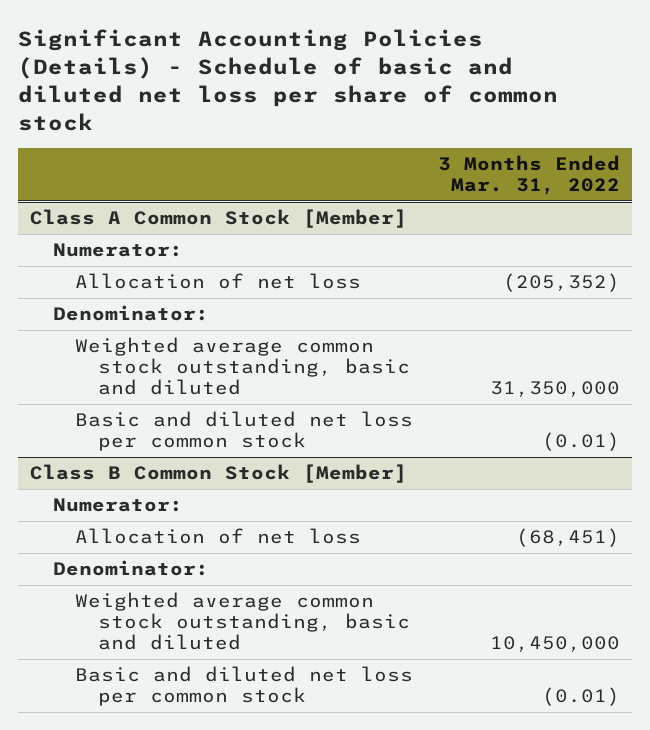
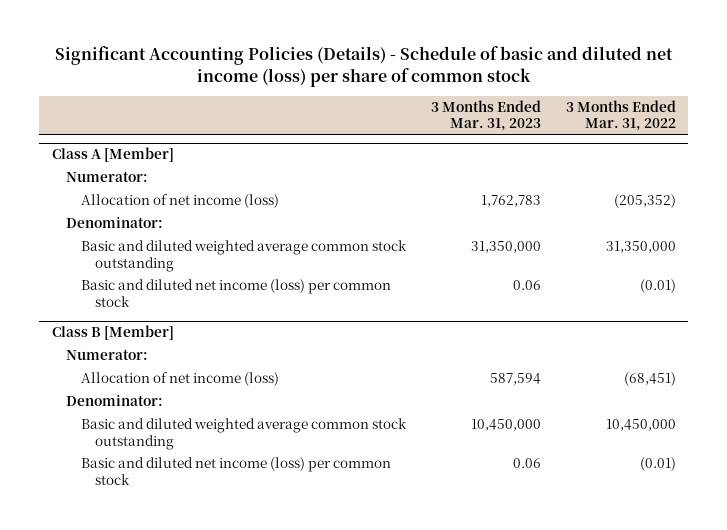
- Significant Accounting Policies (Details) - Schedule of basic and diluted net loss per share of common stock
+ Significant Accounting Policies (Details) - Schedule of basic and diluted net income (loss) per share of common stock
- | 3 Months Ended Mar. 31, 2022
+ | 3 Months Ended Mar. 31, 2023 | 3 Months Ended Mar. 31, 2022
- Class A Common Stock [Member]
+ Class A [Member]
- Allocation of net loss | (205,352)
+ Allocation of net income (loss) | 1,762,783 | (205,352)
- Weighted average common stock outstanding, basic and diluted | 31,350,000
- Basic and diluted net loss per common stock | (0.01)
- Class B Common Stock [Member]
+ Basic and diluted weighted average common stock outstanding | 31,350,000 | 31,350,000
+ Basic and diluted net income (loss) per common stock | 0.06 | (0.01)
+ Class B [Member]
- Allocation of net loss | (68,451)
+ Allocation of net income (loss) | 587,594 | (68,451)
- Weighted average common stock outstanding, basic and diluted | 10,450,000
- Basic and diluted net loss per common stock | (0.01)
+ Basic and diluted weighted average common stock outstanding | 10,450,000 | 10,450,000
+ Basic and diluted net income (loss) per common stock | 0.06 | (0.01)

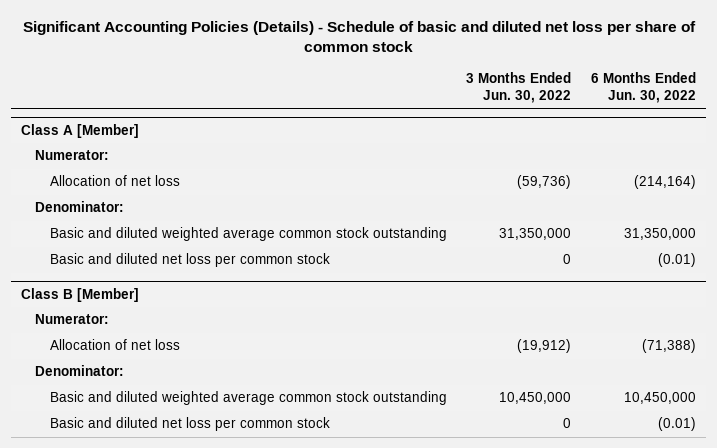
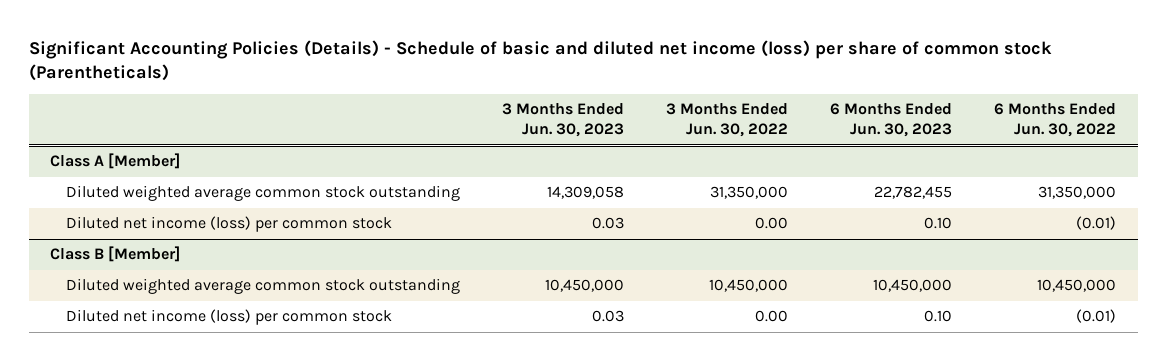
- Significant Accounting Policies (Details) - Schedule of basic and diluted net loss per share of common stock
+ Significant Accounting Policies (Details) - Schedule of basic and diluted net income (loss) per share of common stock (Parentheticals)
- | 3 Months Ended Jun. 30, 2022 | 6 Months Ended Jun. 30, 2022
+ | 3 Months Ended Jun. 30, 2023 | 3 Months Ended Jun. 30, 2022 | 6 Months Ended Jun. 30, 2023 | 6 Months Ended Jun. 30, 2022
@ Class A [Member]
- Numerator:
- Allocation of net loss | (59,736) | (214,164)
- Denominator:
- Basic and diluted weighted average common stock outstanding | 31,350,000 | 31,350,000
- Basic and diluted net loss per common stock | 0 | (0.01)
+ Diluted weighted average common stock outstanding | 14,309,058 | 31,350,000 | 22,782,455 | 31,350,000
+ Diluted net income (loss) per common stock | 0.03 | 0.00 | 0.10 | (0.01)
@ Class B [Member]
- Numerator:
- Allocation of net loss | (19,912) | (71,388)
- Denominator:
- Basic and diluted weighted average common stock outstanding | 10,450,000 | 10,450,000
- Basic and diluted net loss per common stock | 0 | (0.01)
+ Diluted weighted average common stock outstanding | 10,450,000 | 10,450,000 | 10,450,000 | 10,450,000
+ Diluted net income (loss) per common stock | 0.03 | 0.00 | 0.10 | (0.01)

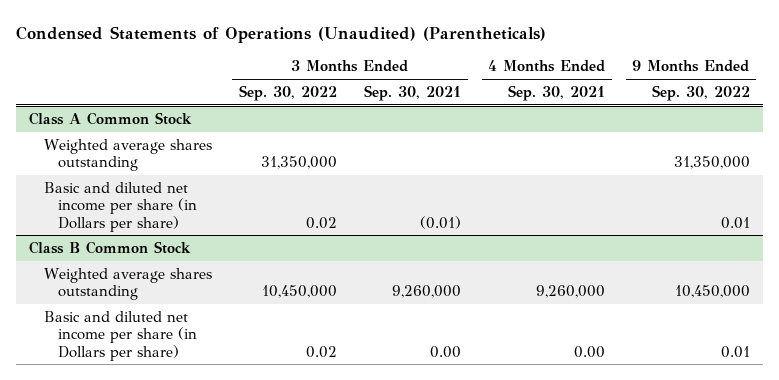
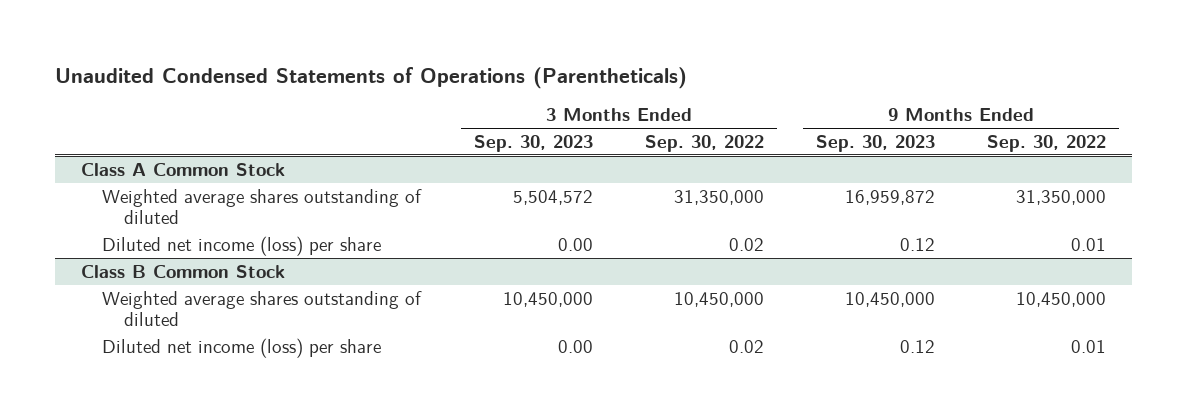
- Condensed Statements of Operations (Unaudited) (Parentheticals)
+ Unaudited Condensed Statements of Operations (Parentheticals)
- | 3 Months Ended Sep. 30, 2022 | 3 Months Ended Sep. 30, 2021 | 4 Months Ended Sep. 30, 2021 | 9 Months Ended Sep. 30, 2022
+ | 3 Months Ended Sep. 30, 2023 | 3 Months Ended Sep. 30, 2022 | 9 Months Ended Sep. 30, 2023 | 9 Months Ended Sep. 30, 2022
@ Class A Common Stock
- Weighted average shares outstanding | 31,350,000 | | | 31,350,000
- Basic and diluted net income per share (in Dollars per share) | 0.02 | (0.01) | | 0.01
+ Weighted average shares outstanding of diluted | 5,504,572 | 31,350,000 | 16,959,872 | 31,350,000
+ Diluted net income (loss) per share | 0.00 | 0.02 | 0.12 | 0.01
@ Class B Common Stock
- Weighted average shares outstanding | 10,450,000 | 9,260,000 | 9,260,000 | 10,450,000
- Basic and diluted net income per share (in Dollars per share) | 0.02 | 0.00 | 0.00 | 0.01
+ Weighted average shares outstanding of diluted | 10,450,000 | 10,450,000 | 10,450,000 | 10,450,000
+ Diluted net income (loss) per share | 0.00 | 0.02 | 0.12 | 0.01

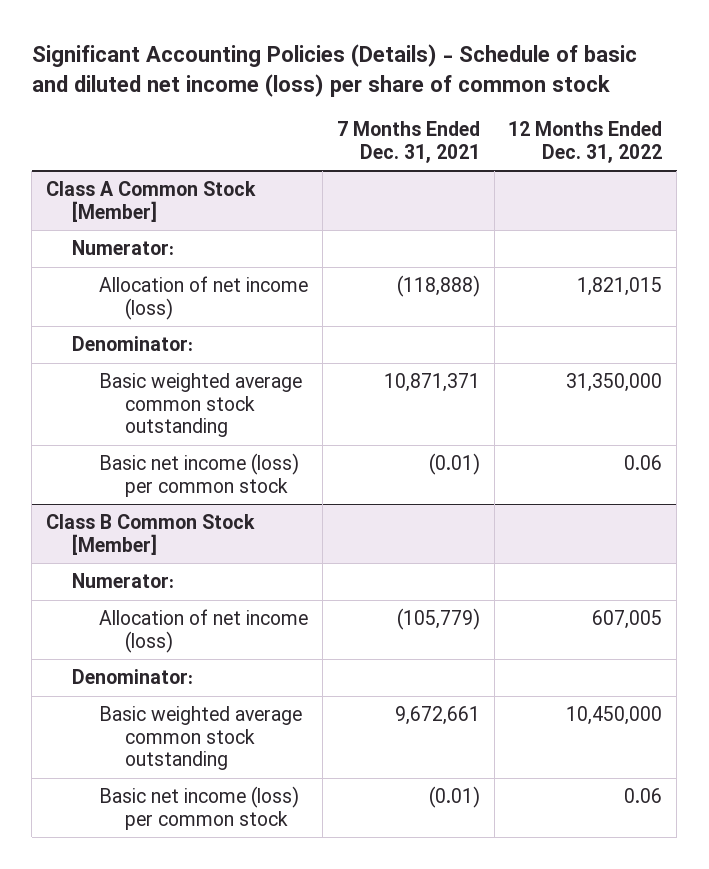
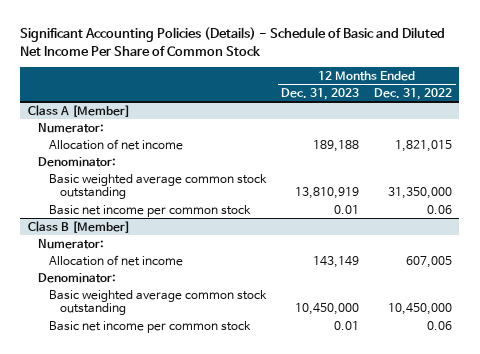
- Significant Accounting Policies (Details) - Schedule of basic and diluted net income (loss) per share of common stock
+ Significant Accounting Policies (Details) - Schedule of Basic and Diluted Net Income Per Share of Common Stock
- | 7 Months Ended Dec. 31, 2021 | 12 Months Ended Dec. 31, 2022
+ | 12 Months Ended Dec. 31, 2023 | 12 Months Ended Dec. 31, 2022
- Class A Common Stock [Member]
+ Class A [Member]
- Allocation of net income (loss) | (118,888) | 1,821,015
+ Allocation of net income | 189,188 | 1,821,015
- Basic net income (loss) per common stock | (0.01) | 0.06
- Class B Common Stock [Member]
+ Basic net income per common stock | 0.01 | 0.06
+ Class B [Member]
- Allocation of net income (loss) | (105,779) | 607,005
+ Allocation of net income | 143,149 | 607,005
- Basic net income (loss) per common stock | (0.01) | 0.06
+ Basic net income per common stock | 0.01 | 0.06

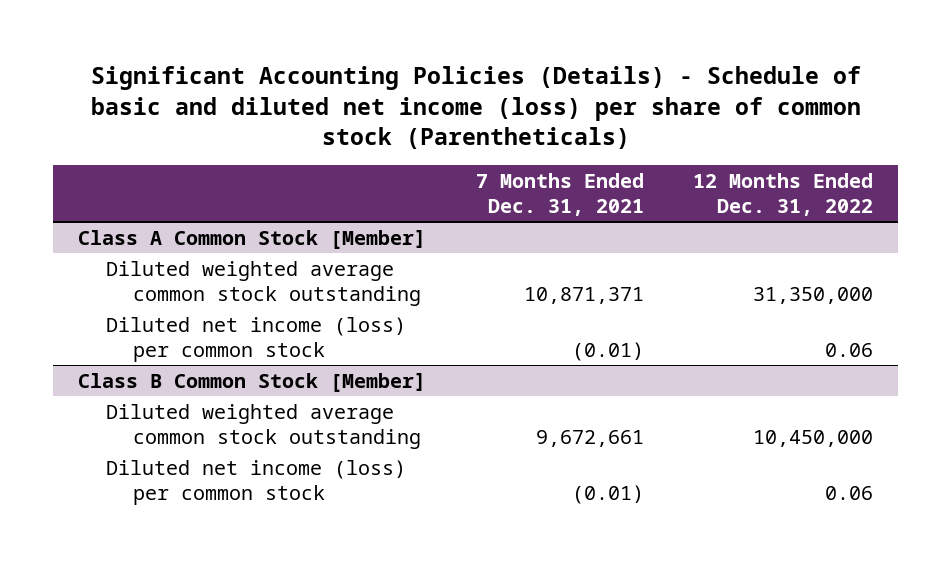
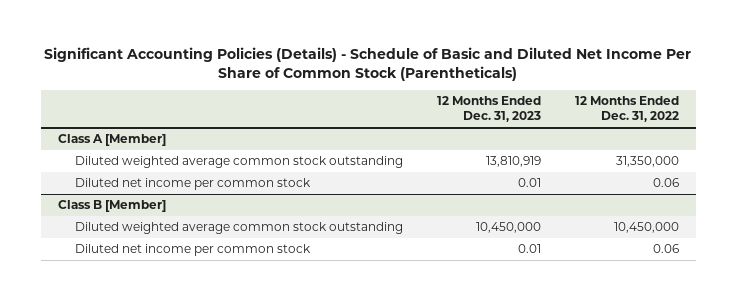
- Significant Accounting Policies (Details) - Schedule of basic and diluted net income (loss) per share of common stock (Parentheticals)
+ Significant Accounting Policies (Details) - Schedule of Basic and Diluted Net Income Per Share of Common Stock (Parentheticals)
- | 7 Months Ended Dec. 31, 2021 | 12 Months Ended Dec. 31, 2022
+ | 12 Months Ended Dec. 31, 2023 | 12 Months Ended Dec. 31, 2022
- Class A Common Stock [Member]
+ Class A [Member]
- Diluted net income (loss) per common stock | (0.01) | 0.06
- Class B Common Stock [Member]
+ Diluted net income per common stock | 0.01 | 0.06
+ Class B [Member]
- Diluted net income (loss) per common stock | (0.01) | 0.06
+ Diluted net income per common stock | 0.01 | 0.06

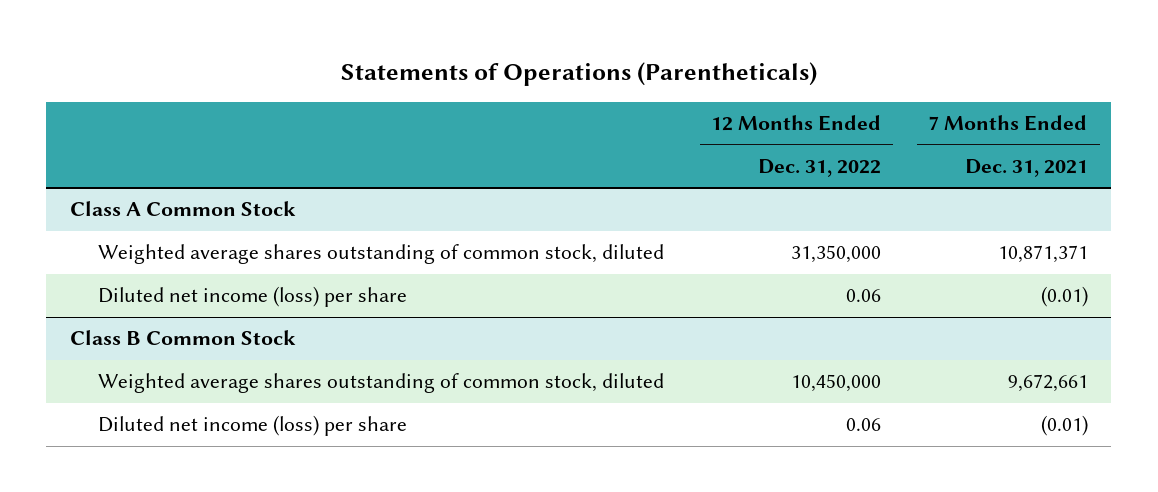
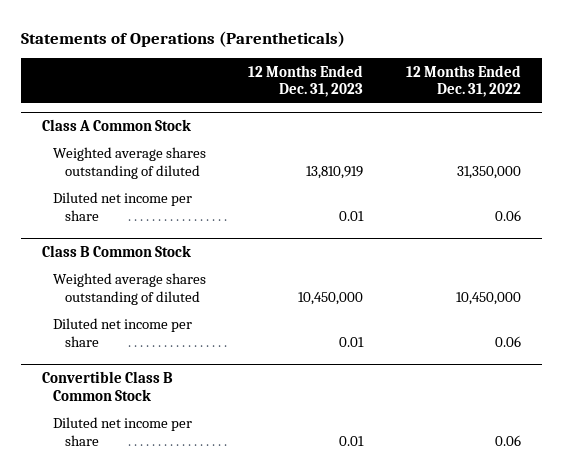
- | 12 Months Ended Dec. 31, 2022 | 7 Months Ended Dec. 31, 2021
+ | 12 Months Ended Dec. 31, 2023 | 12 Months Ended Dec. 31, 2022
@ Class A Common Stock
- Weighted average shares outstanding of common stock, diluted | 31,350,000 | 10,871,371
- Diluted net income (loss) per share | 0.06 | (0.01)
+ Weighted average shares outstanding of diluted | 13,810,919 | 31,350,000
+ Diluted net income per share | 0.01 | 0.06
@ Class B Common Stock
- Weighted average shares outstanding of common stock, diluted | 10,450,000 | 9,672,661
- Diluted net income (loss) per share | 0.06 | (0.01)
+ Weighted average shares outstanding of diluted | 10,450,000 | 10,450,000
+ Diluted net income per share | 0.01 | 0.06
+ Convertible Class B Common Stock
+ Diluted net income per share | 0.01 | 0.06

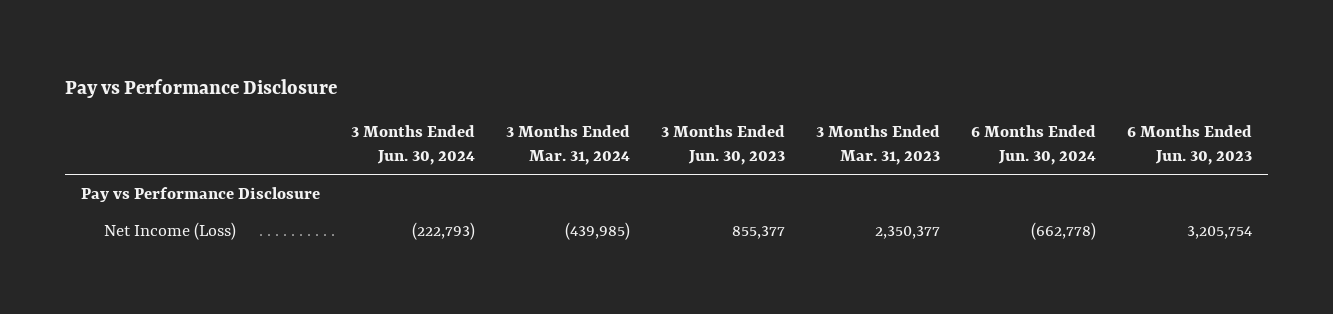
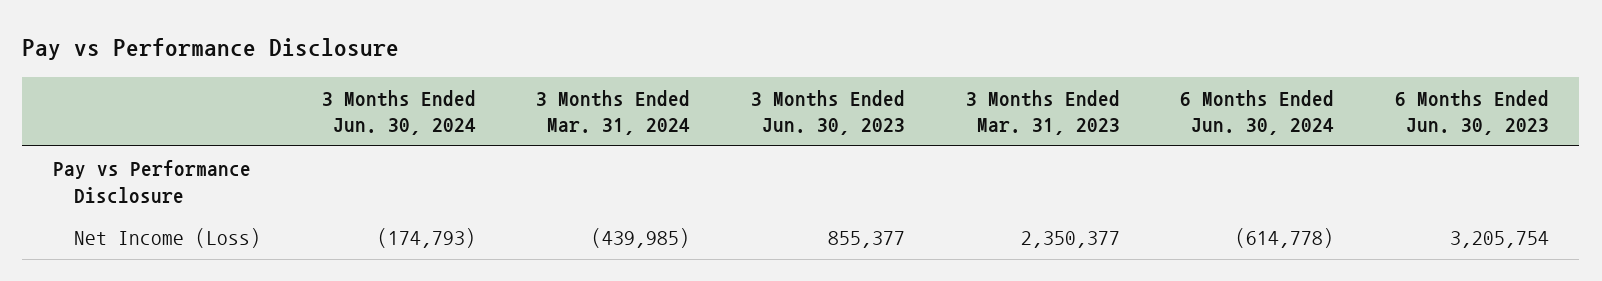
- Net Income (Loss) | (222,793) | (439,985) | 855,377 | 2,350,377 | (662,778) | 3,205,754
+ Net Income (Loss) | (174,793) | (439,985) | 855,377 | 2,350,377 | (614,778) | 3,205,754

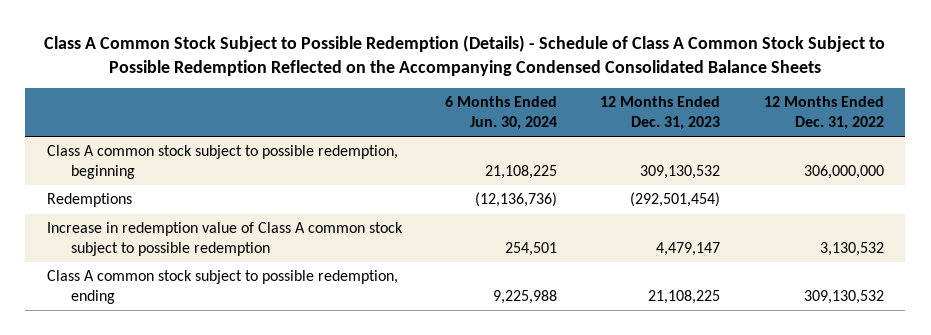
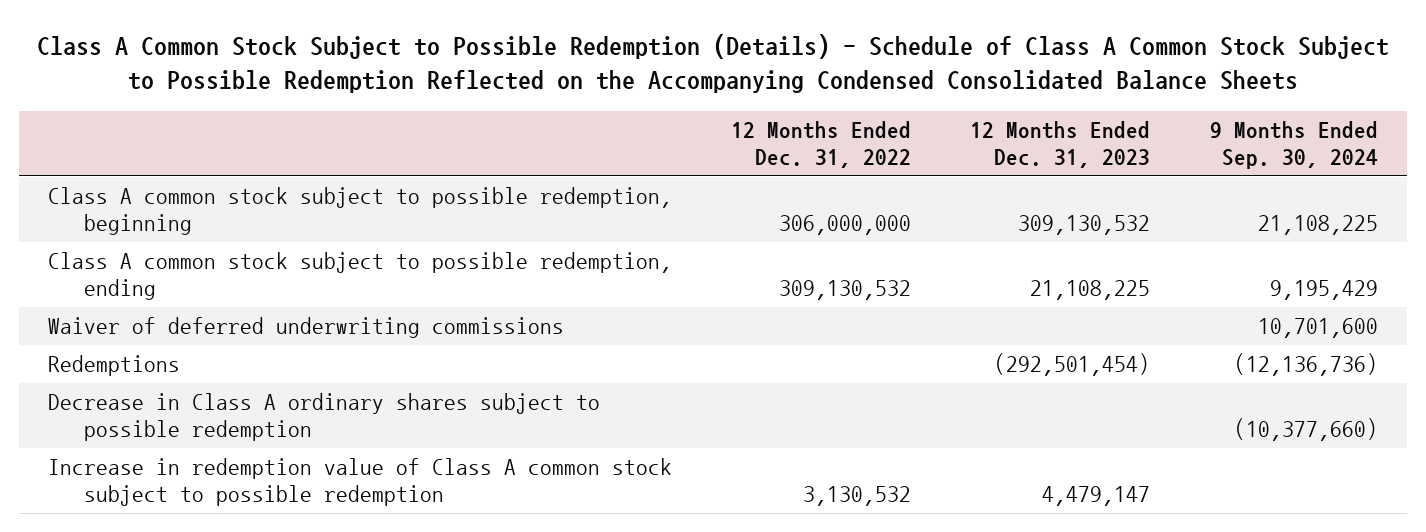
- | 6 Months Ended Jun. 30, 2024 | 12 Months Ended Dec. 31, 2023 | 12 Months Ended Dec. 31, 2022
+ | 12 Months Ended Dec. 31, 2022 | 12 Months Ended Dec. 31, 2023 | 9 Months Ended Sep. 30, 2024
moved up: Class A common stock subject to possible redemption, ending | 309,130,532 | 21,108,225 | 9,195,429
+ Waiver of deferred underwriting commissions | | | 10,701,600
+ Decrease in Class A ordinary shares subject to possible redemption | | | (10,377,660)

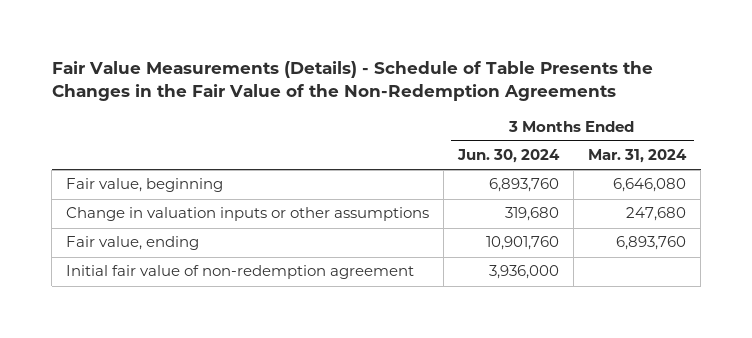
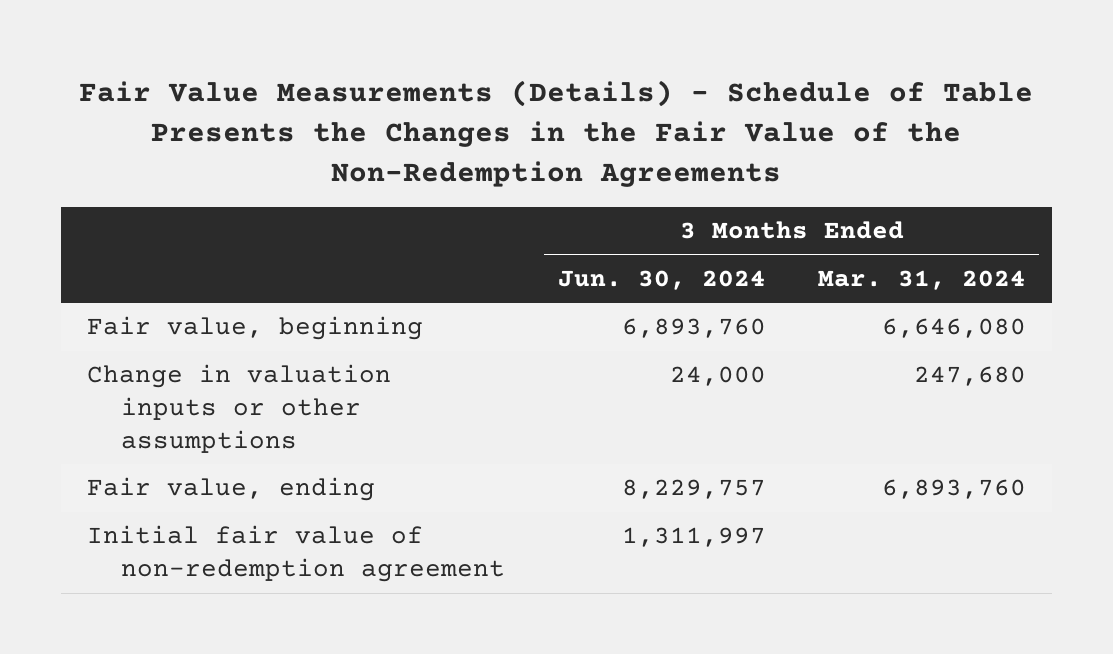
- Change in valuation inputs or other assumptions | 319,680 | 247,680
- Fair value, ending | 10,901,760 | 6,893,760
- Initial fair value of non-redemption agreement | 3,936,000 |
+ Change in valuation inputs or other assumptions | 24,000 | 247,680
+ Fair value, ending | 8,229,757 | 6,893,760
+ Initial fair value of non-redemption agreement | 1,311,997 |

